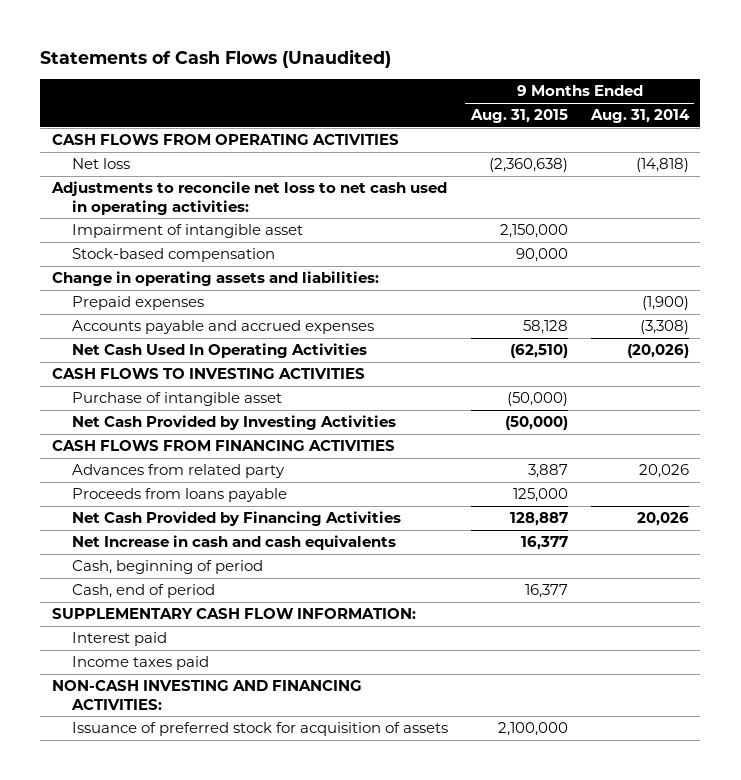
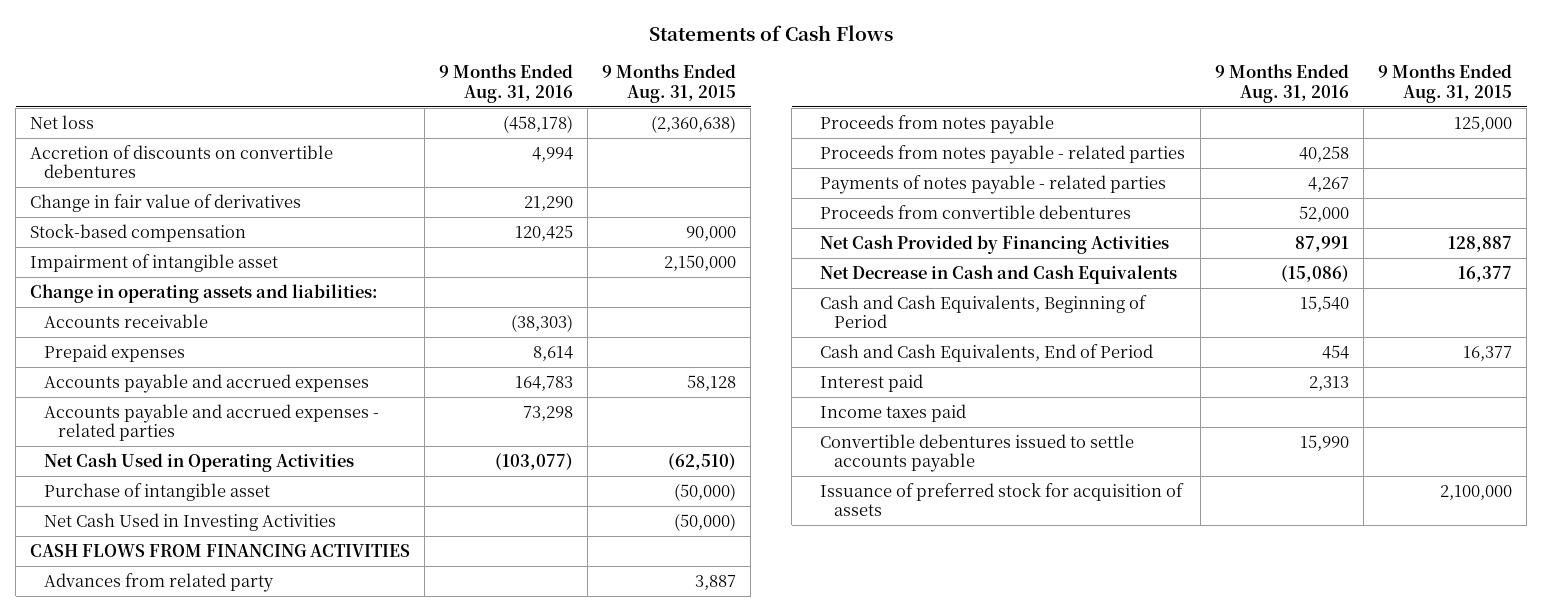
- Statements of Cash Flows (Unaudited)
+ Statements of Cash Flows
- | 9 Months Ended Aug. 31, 2015 | 9 Months Ended Aug. 31, 2014
+ | 9 Months Ended Aug. 31, 2016 | 9 Months Ended Aug. 31, 2015
- CASH FLOWS FROM OPERATING ACTIVITIES
- Adjustments to reconcile net loss to net cash used in operating activities:
+ Accretion of discounts on convertible debentures | 4,994 |
+ Change in fair value of derivatives | 21,290 |
moved down: Impairment of intangible asset | | 2,150,000
+ Accounts receivable | (38,303) |
- Net Cash Used In Operating Activities | (62,510) | (20,026)
- CASH FLOWS TO INVESTING ACTIVITIES
+ Accounts payable and accrued expenses - related parties | 73,298 |
+ Net Cash Used in Operating Activities | (103,077) | (62,510)
- Net Cash Provided by Investing Activities | (50,000) |
+ Net Cash Used in Investing Activities | | (50,000)
- Proceeds from loans payable | 125,000 |
+ Proceeds from notes payable | | 125,000
+ Proceeds from notes payable - related parties | 40,258 |
+ Payments of notes payable - related parties | 4,267 |
+ Proceeds from convertible debentures | 52,000 |
- Net Increase in cash and cash equivalents | 16,377 |
- Cash, beginning of period
- Cash, end of period | 16,377 |
- SUPPLEMENTARY CASH FLOW INFORMATION:
+ Net Decrease in Cash and Cash Equivalents | (15,086) | 16,377
+ Cash and Cash Equivalents, Beginning of Period | 15,540 |
+ Cash and Cash Equivalents, End of Period | 454 | 16,377
- NON-CASH INVESTING AND FINANCING ACTIVITIES:
+ Convertible debentures issued to settle accounts payable | 15,990 |

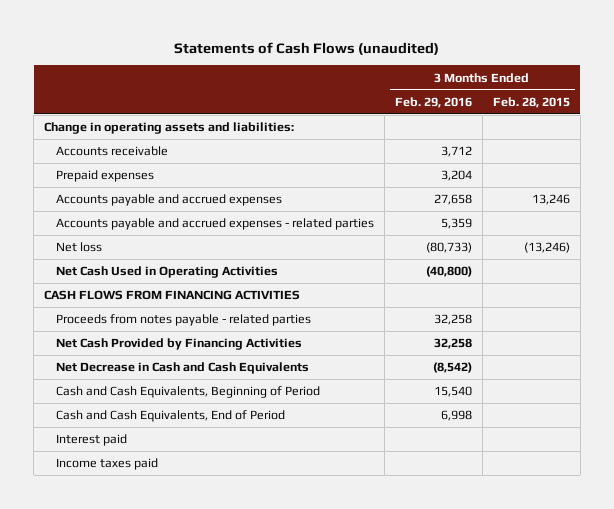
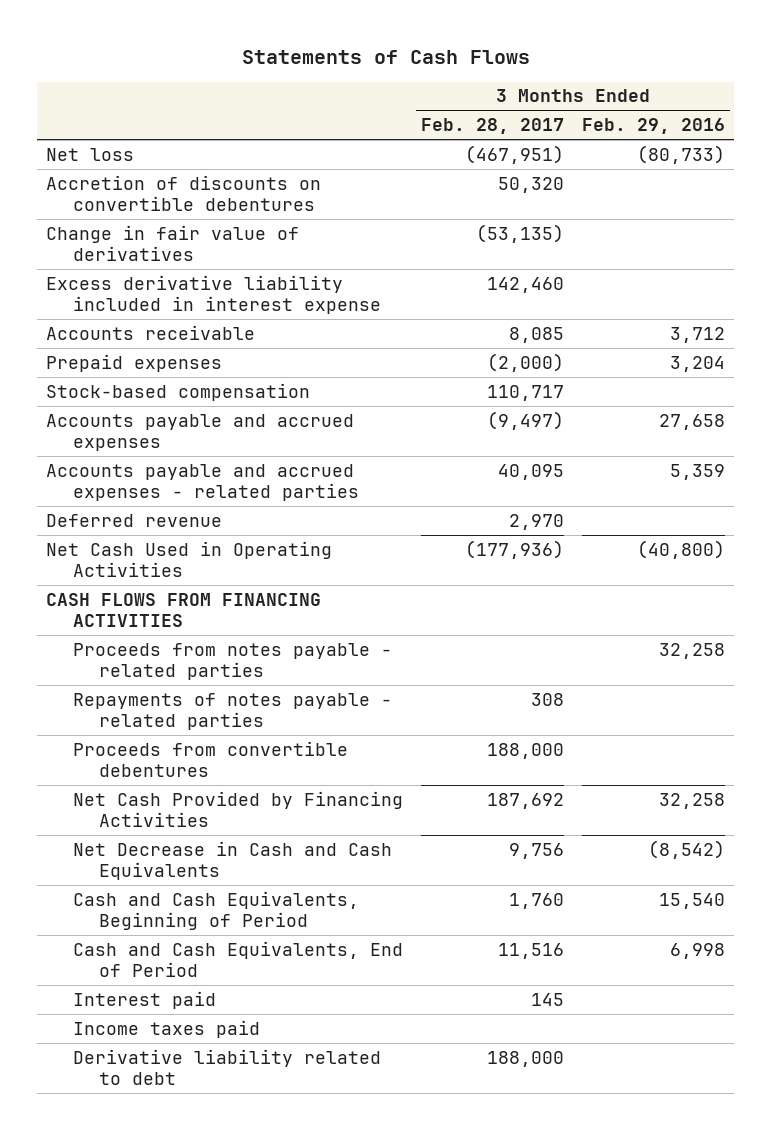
- Statements of Cash Flows (unaudited)
+ Statements of Cash Flows
- | 3 Months Ended Feb. 29, 2016 | 3 Months Ended Feb. 28, 2015
+ | 3 Months Ended Feb. 28, 2017 | 3 Months Ended Feb. 29, 2016
- Change in operating assets and liabilities:
moved up: Net loss | (467,951) | (80,733)
+ Accretion of discounts on convertible debentures | 50,320 |
+ Change in fair value of derivatives | (53,135) |
+ Excess derivative liability included in interest expense | 142,460 |
+ Stock-based compensation | 110,717 |
+ Deferred revenue | 2,970 |
+ Repayments of notes payable - related parties | 308 |
+ Proceeds from convertible debentures | 188,000 |
+ Derivative liability related to debt | 188,000 |

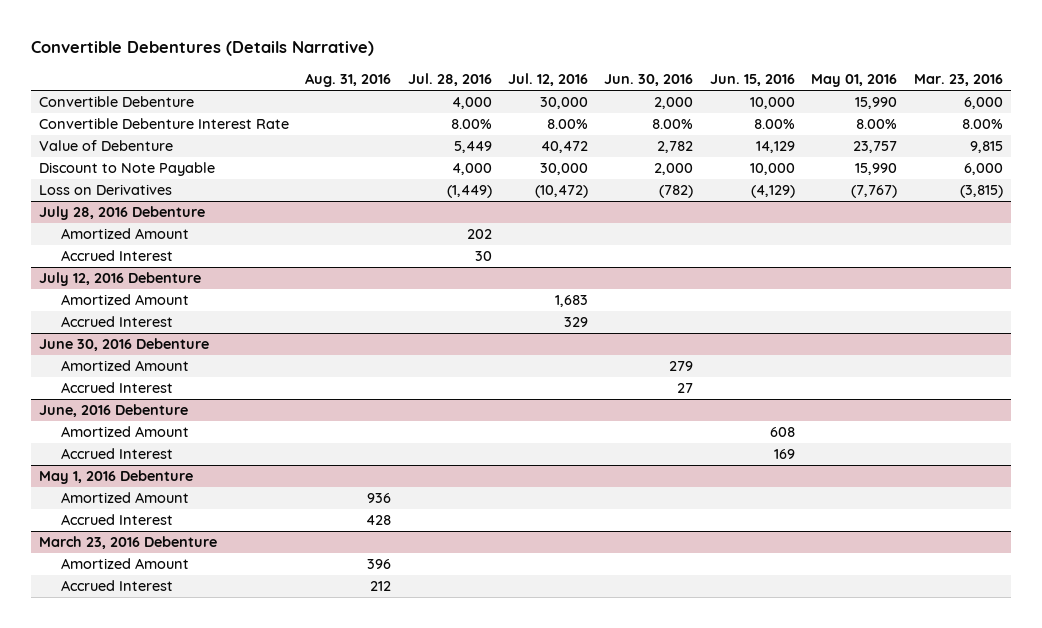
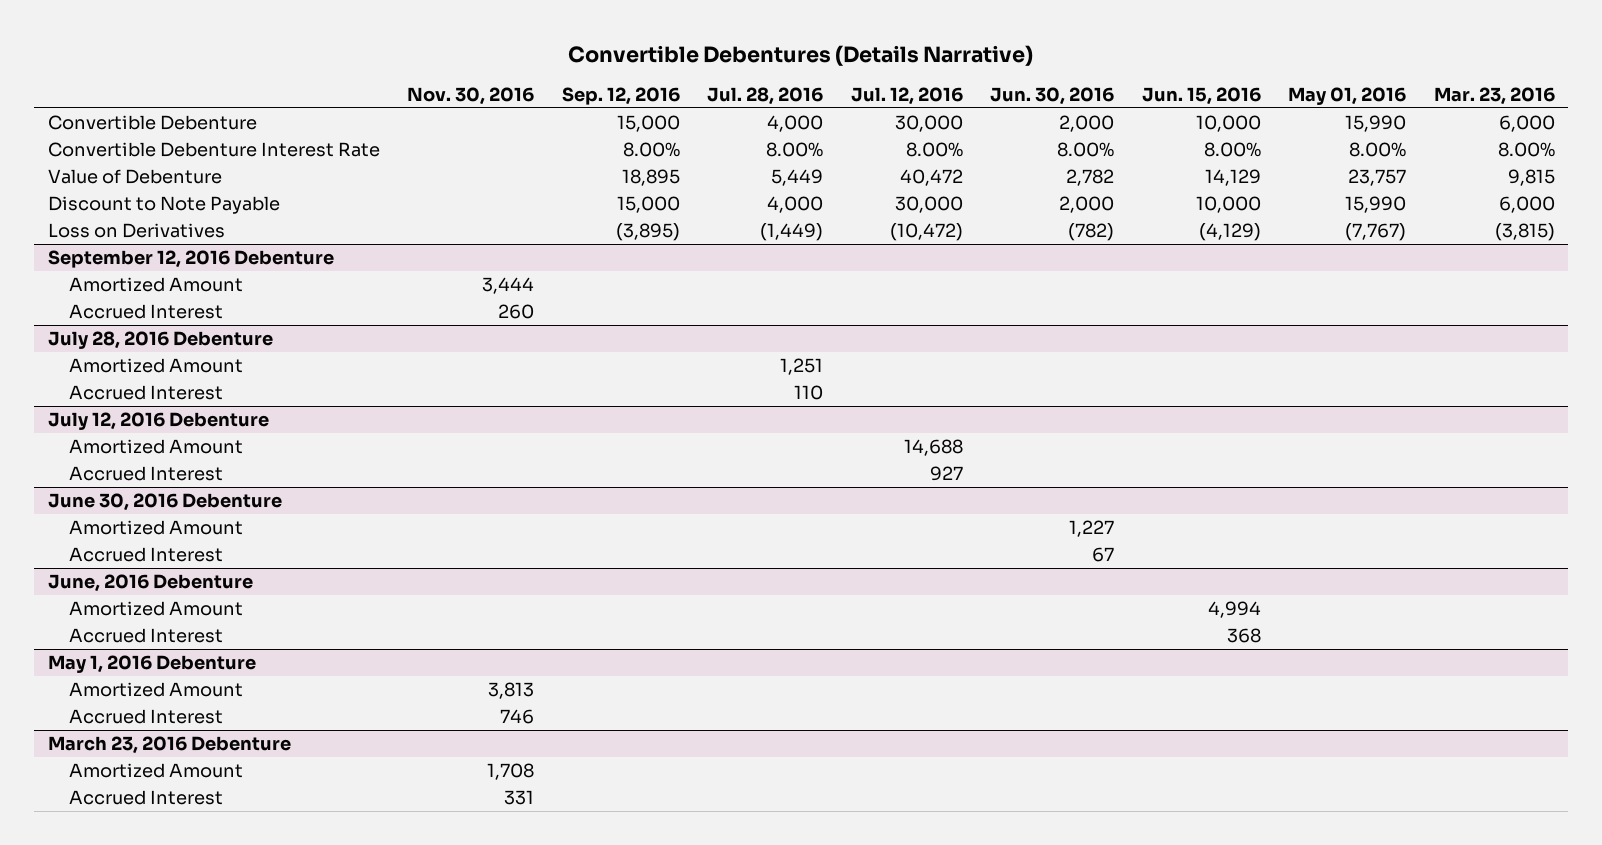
- | Aug. 31, 2016 | Jul. 28, 2016 | Jul. 12, 2016 | Jun. 30, 2016 | Jun. 15, 2016 | May 01, 2016 | Mar. 23, 2016
+ | Nov. 30, 2016 | Sep. 12, 2016 | Jul. 28, 2016 | Jul. 12, 2016 | Jun. 30, 2016 | Jun. 15, 2016 | May 01, 2016 | Mar. 23, 2016
+ September 12, 2016 Debenture
+ Amortized Amount | 3,444 | | | | | | |
+ Accrued Interest | 260 | | | | | | |
@ July 28, 2016 Debenture
- Amortized Amount | | 202 | | | | |
- Accrued Interest | | 30 | | | | |
+ Amortized Amount | | | 1,251 | | | | |
+ Accrued Interest | | | 110 | | | | |
@ July 12, 2016 Debenture
- Amortized Amount | | | 1,683 | | | |
- Accrued Interest | | | 329 | | | |
+ Amortized Amount | | | | 14,688 | | | |
+ Accrued Interest | | | | 927 | | | |
@ June 30, 2016 Debenture
- Amortized Amount | | | | 279 | | |
- Accrued Interest | | | | 27 | | |
+ Amortized Amount | | | | | 1,227 | | |
+ Accrued Interest | | | | | 67 | | |
@ June, 2016 Debenture
- Amortized Amount | | | | | 608 | |
- Accrued Interest | | | | | 169 | |
+ Amortized Amount | | | | | | 4,994 | |
+ Accrued Interest | | | | | | 368 | |

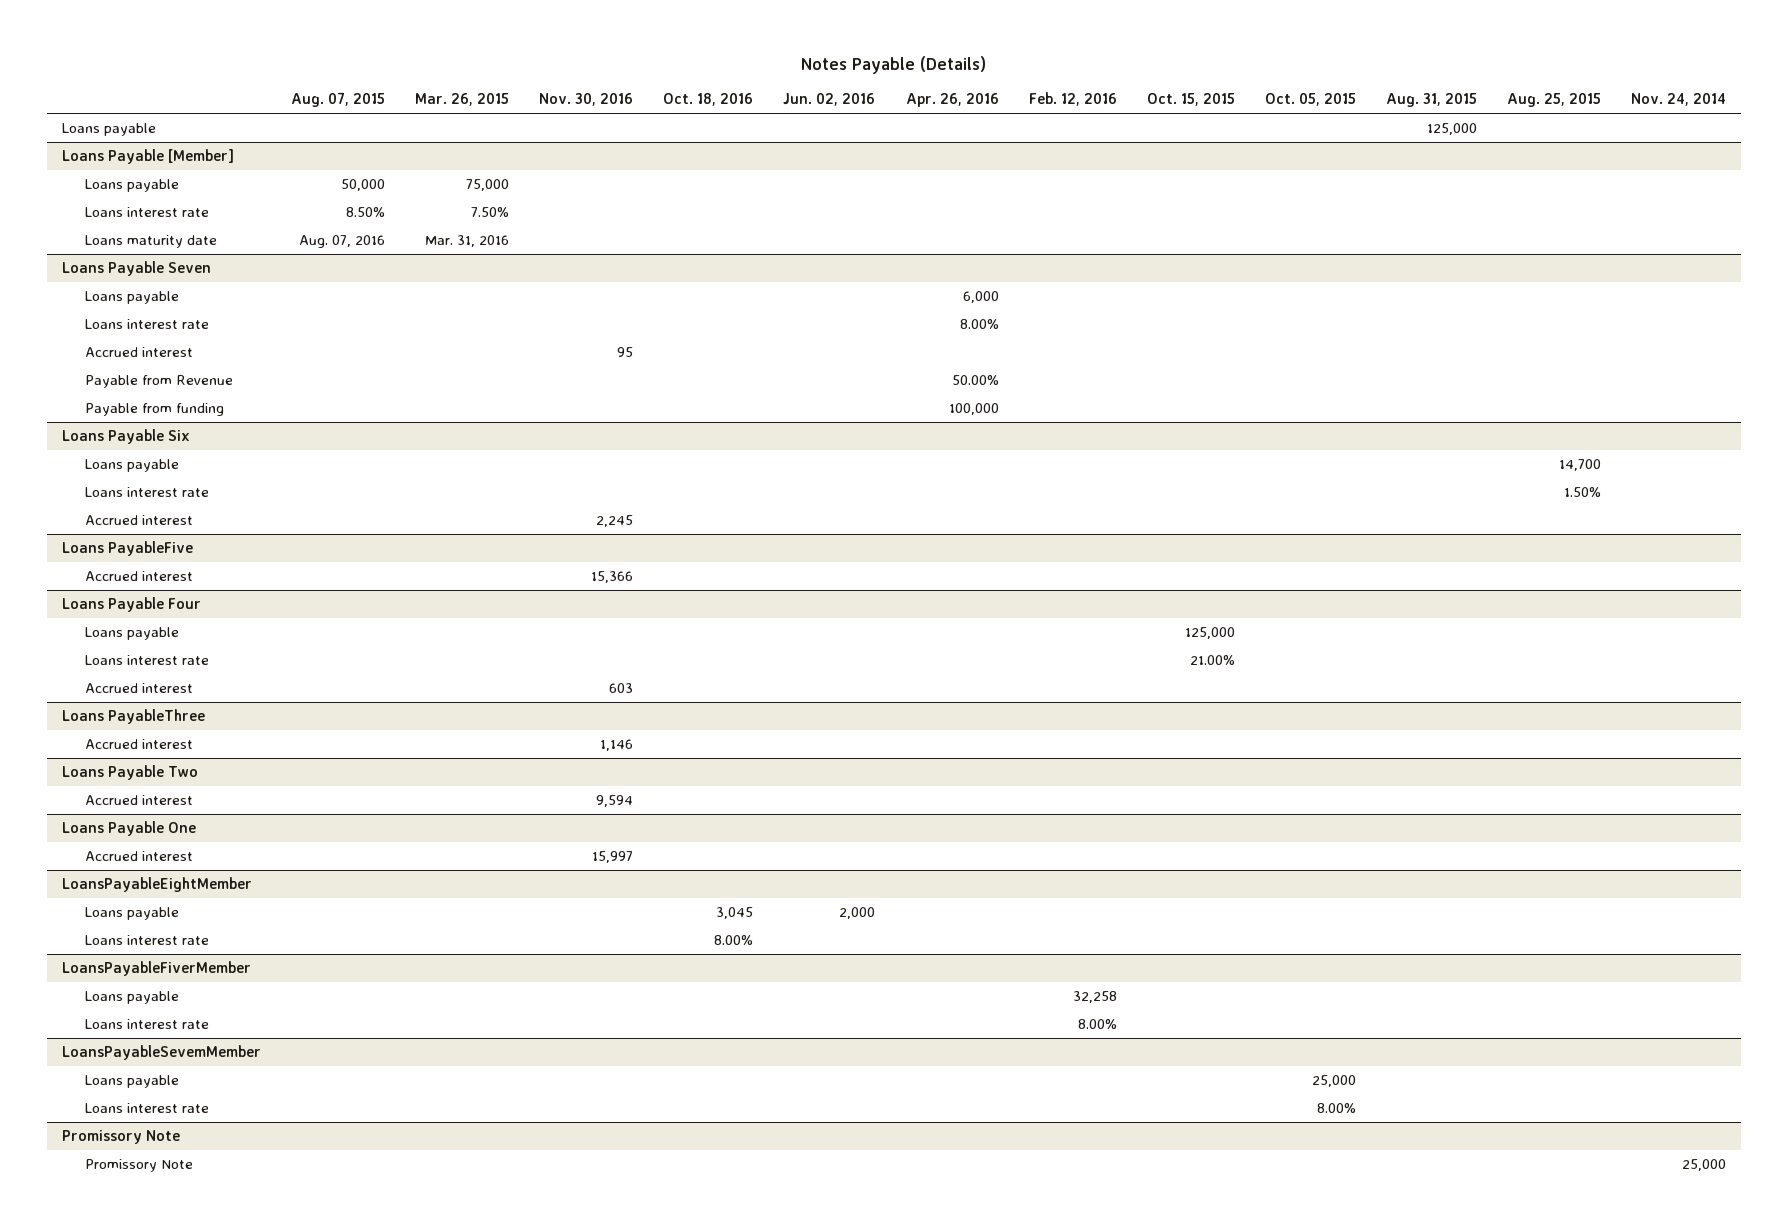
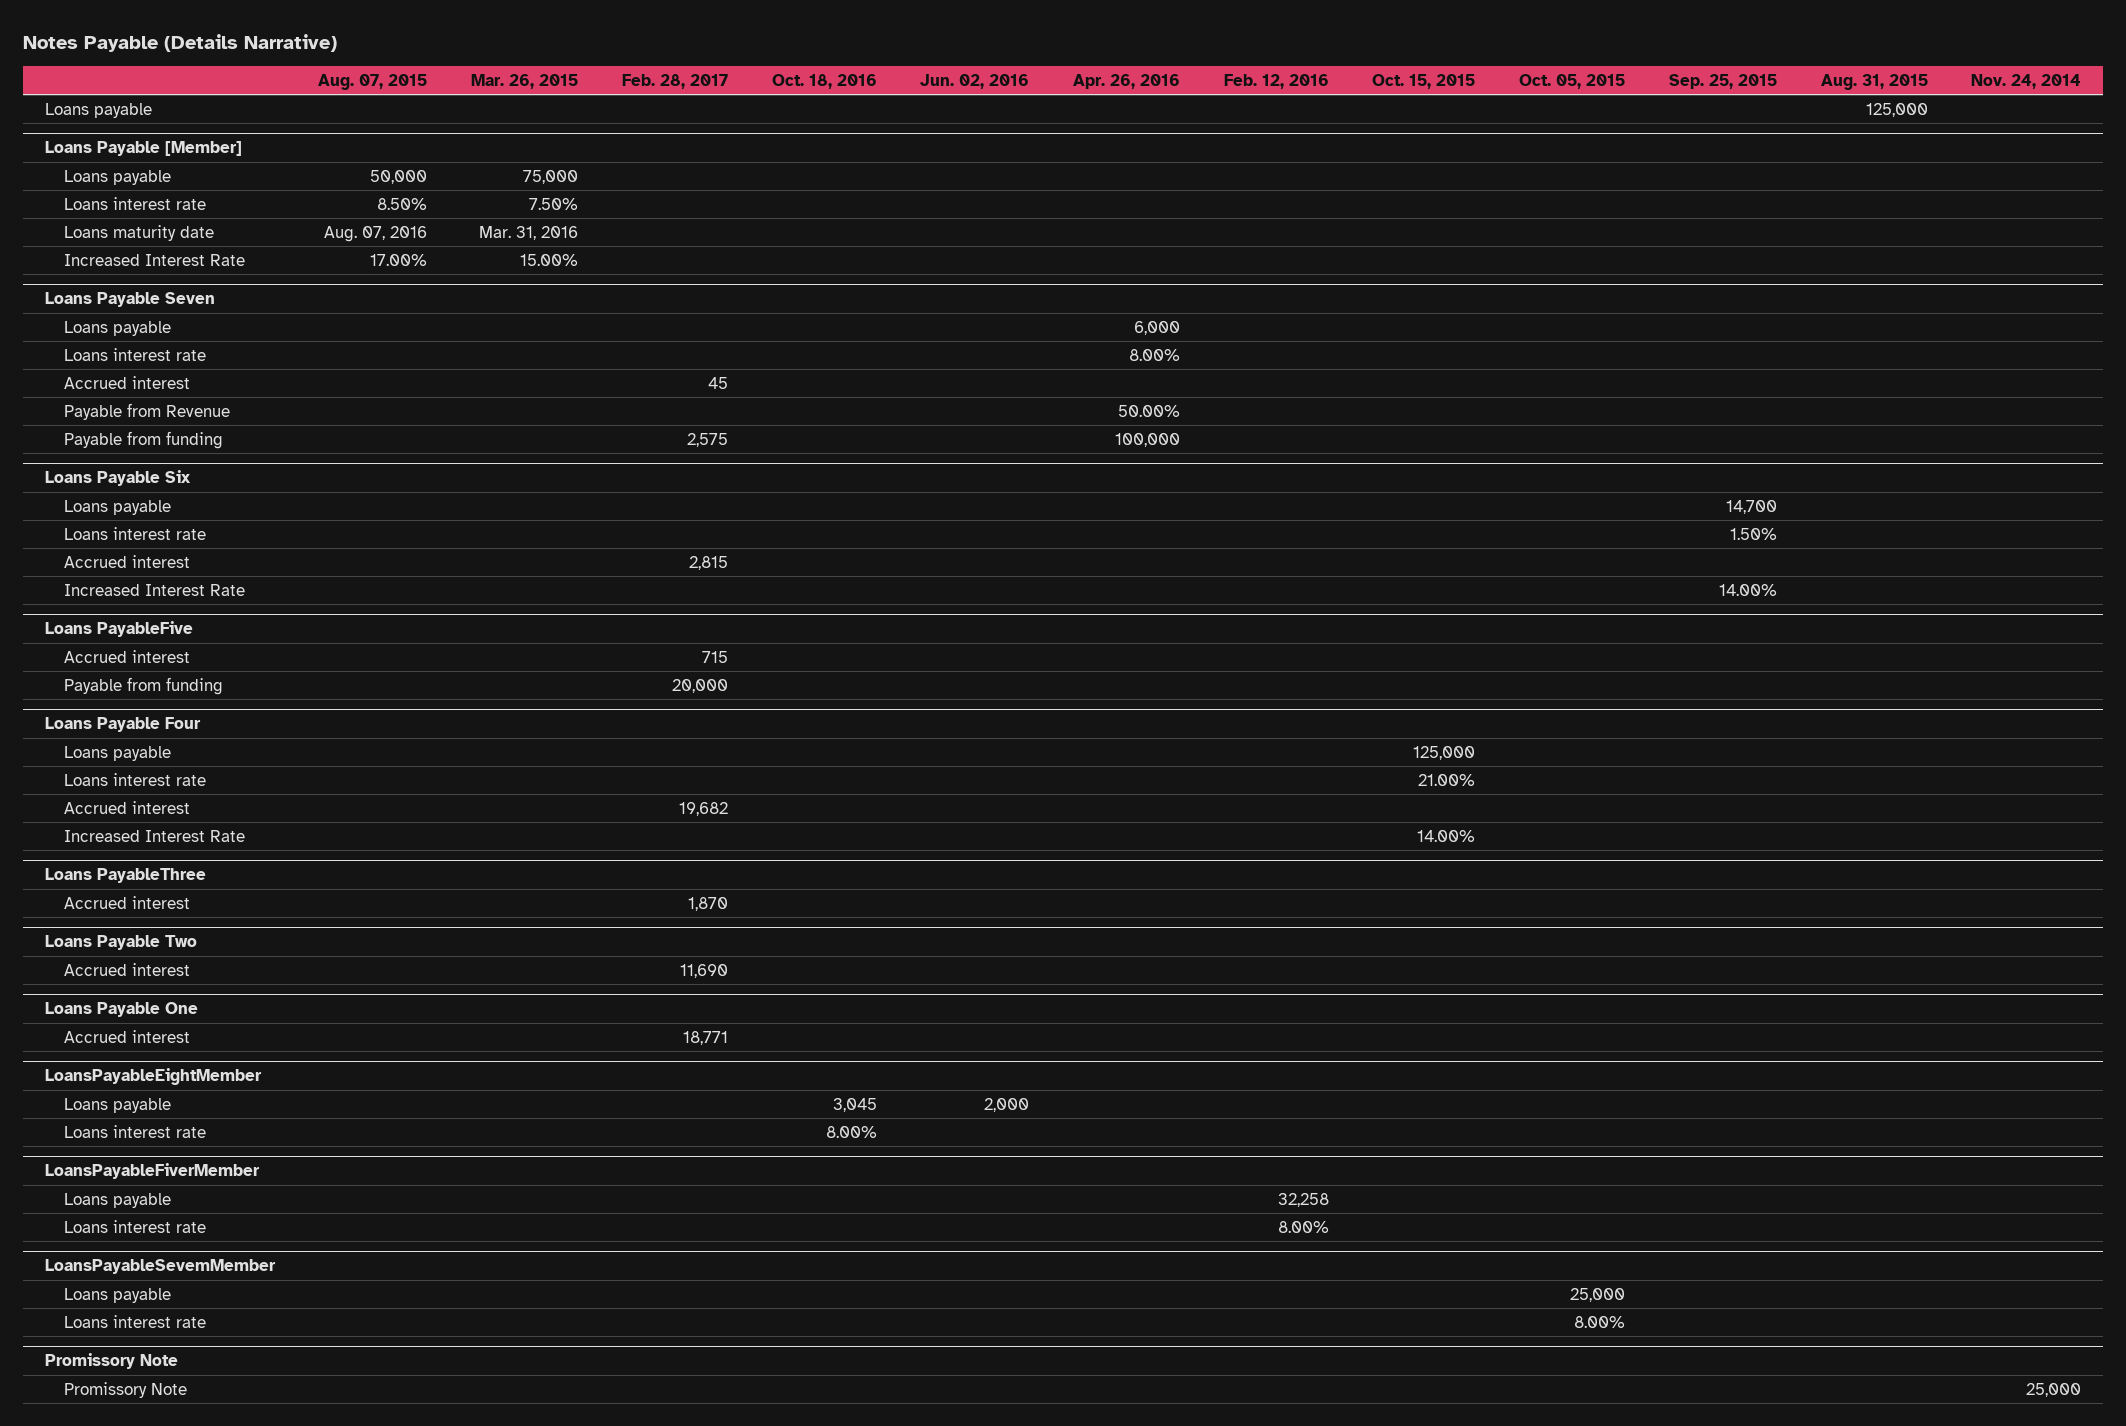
- Notes Payable (Details)
+ Notes Payable (Details Narrative)
- | Aug. 07, 2015 | Mar. 26, 2015 | Nov. 30, 2016 | Oct. 18, 2016 | Jun. 02, 2016 | Apr. 26, 2016 | Feb. 12, 2016 | Oct. 15, 2015 | Oct. 05, 2015 | Aug. 31, 2015 | Aug. 25, 2015 | Nov. 24, 2014
+ | Aug. 07, 2015 | Mar. 26, 2015 | Feb. 28, 2017 | Oct. 18, 2016 | Jun. 02, 2016 | Apr. 26, 2016 | Feb. 12, 2016 | Oct. 15, 2015 | Oct. 05, 2015 | Sep. 25, 2015 | Aug. 31, 2015 | Nov. 24, 2014
@ Loans Payable [Member]
+ Increased Interest Rate | 17.00% | 15.00% | | | | | | | | | |
@ Loans Payable Six
+ Increased Interest Rate | | | | | | | | | | 14.00% | |
@ Loans PayableFive
+ Payable from funding | | | 20,000 | | | | | | | | |
@ Loans Payable Four
+ Increased Interest Rate | | | | | | | | 14.00% | | | |

